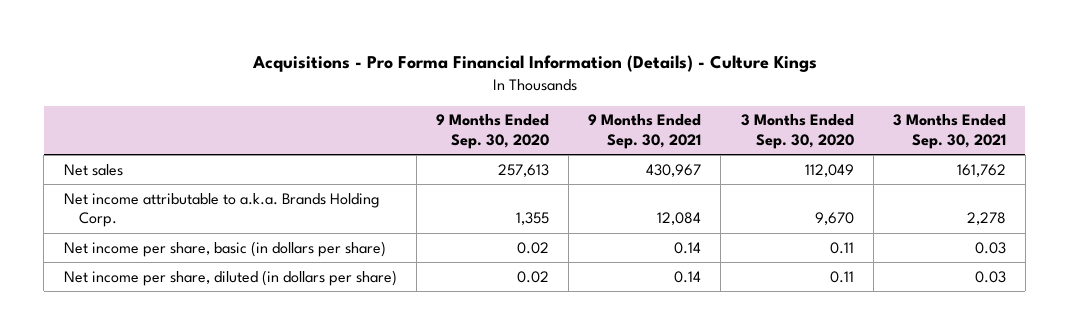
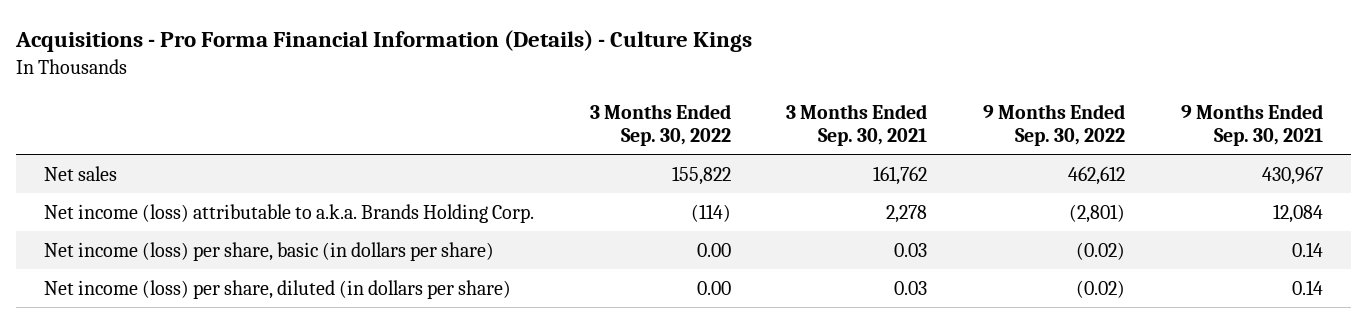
- | 9 Months Ended Sep. 30, 2020 | 9 Months Ended Sep. 30, 2021 | 3 Months Ended Sep. 30, 2020 | 3 Months Ended Sep. 30, 2021
+ | 3 Months Ended Sep. 30, 2022 | 3 Months Ended Sep. 30, 2021 | 9 Months Ended Sep. 30, 2022 | 9 Months Ended Sep. 30, 2021
- Net income attributable to a.k.a. Brands Holding Corp. | 1,355 | 12,084 | 9,670 | 2,278
- Net income per share, basic (in dollars per share) | 0.02 | 0.14 | 0.11 | 0.03
- Net income per share, diluted (in dollars per share) | 0.02 | 0.14 | 0.11 | 0.03
+ Net income (loss) attributable to a.k.a. Brands Holding Corp. | (114) | 2,278 | (2,801) | 12,084
+ Net income (loss) per share, basic (in dollars per share) | 0.00 | 0.03 | (0.02) | 0.14
+ Net income (loss) per share, diluted (in dollars per share) | 0.00 | 0.03 | (0.02) | 0.14

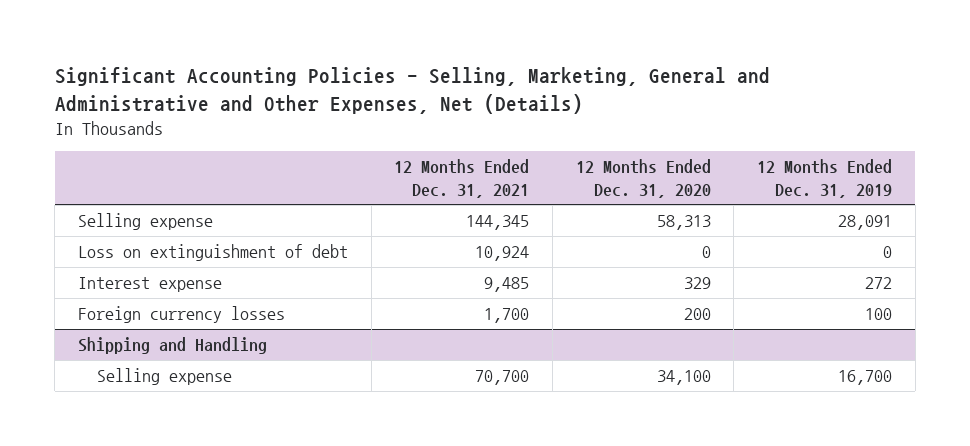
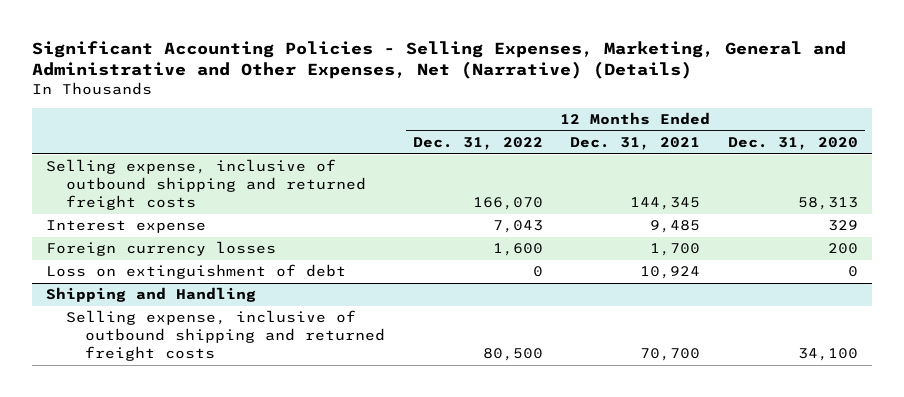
- Significant Accounting Policies - Selling, Marketing, General and Administrative and Other Expenses, Net (Details)
+ Significant Accounting Policies - Selling Expenses, Marketing, General and Administrative and Other Expenses, Net (Narrative) (Details)
- | 12 Months Ended Dec. 31, 2021 | 12 Months Ended Dec. 31, 2020 | 12 Months Ended Dec. 31, 2019
+ | 12 Months Ended Dec. 31, 2022 | 12 Months Ended Dec. 31, 2021 | 12 Months Ended Dec. 31, 2020
- Selling expense | 144,345 | 58,313 | 28,091
+ Selling expense, inclusive of outbound shipping and returned freight costs | 166,070 | 144,345 | 58,313
moved down: Loss on extinguishment of debt | 0 | 10,924 | 0
@ Shipping and Handling
- Selling expense | 70,700 | 34,100 | 16,700
+ Selling expense, inclusive of outbound shipping and returned freight costs | 80,500 | 70,700 | 34,100

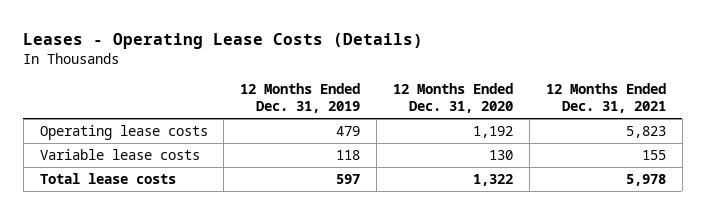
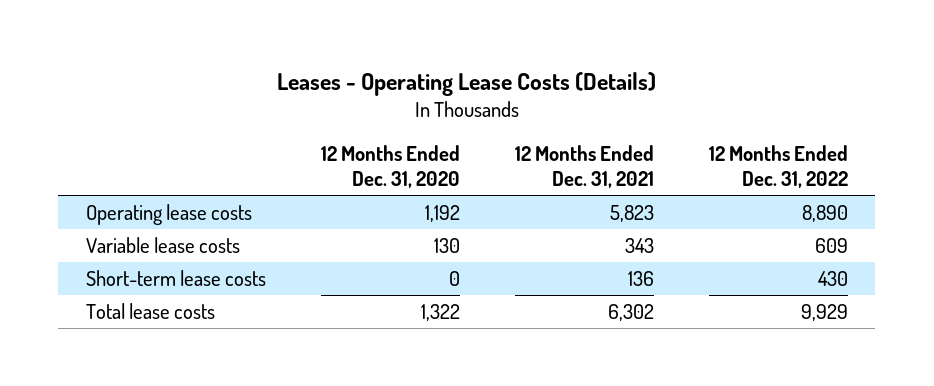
- | 12 Months Ended Dec. 31, 2019 | 12 Months Ended Dec. 31, 2020 | 12 Months Ended Dec. 31, 2021
+ | 12 Months Ended Dec. 31, 2020 | 12 Months Ended Dec. 31, 2021 | 12 Months Ended Dec. 31, 2022
- Variable lease costs | 118 | 130 | 155
- Total lease costs | 597 | 1,322 | 5,978
+ Variable lease costs | 130 | 343 | 609
+ Short-term lease costs | 0 | 136 | 430
+ Total lease costs | 1,322 | 6,302 | 9,929

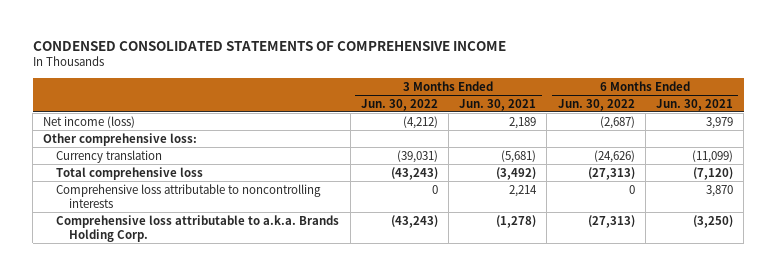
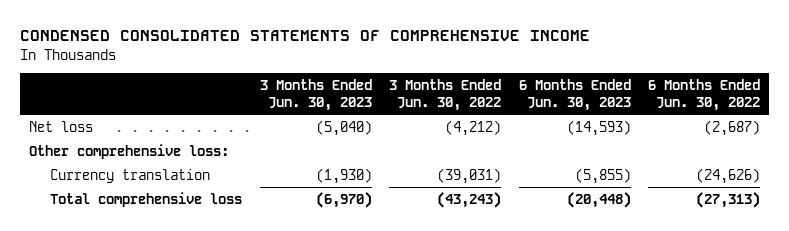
- | 3 Months Ended Jun. 30, 2022 | 3 Months Ended Jun. 30, 2021 | 6 Months Ended Jun. 30, 2022 | 6 Months Ended Jun. 30, 2021
+ | 3 Months Ended Jun. 30, 2023 | 3 Months Ended Jun. 30, 2022 | 6 Months Ended Jun. 30, 2023 | 6 Months Ended Jun. 30, 2022
- Net income (loss) | (4,212) | 2,189 | (2,687) | 3,979
+ Net loss | (5,040) | (4,212) | (14,593) | (2,687)
- Comprehensive loss attributable to noncontrolling interests | 0 | 2,214 | 0 | 3,870
- Comprehensive loss attributable to a.k.a. Brands Holding Corp. | (43,243) | (1,278) | (27,313) | (3,250)

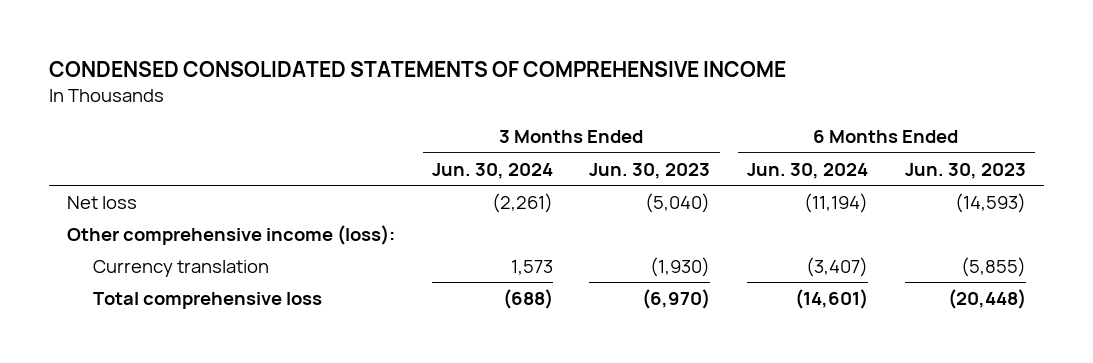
- | 3 Months Ended Jun. 30, 2023 | 3 Months Ended Jun. 30, 2022 | 6 Months Ended Jun. 30, 2023 | 6 Months Ended Jun. 30, 2022
+ | 3 Months Ended Jun. 30, 2024 | 3 Months Ended Jun. 30, 2023 | 6 Months Ended Jun. 30, 2024 | 6 Months Ended Jun. 30, 2023
- Other comprehensive loss:
+ Other comprehensive income (loss):

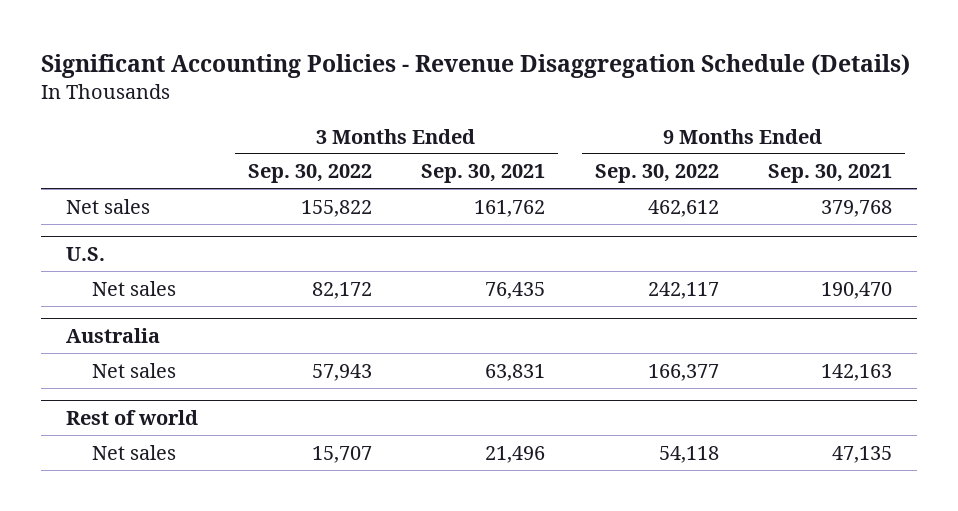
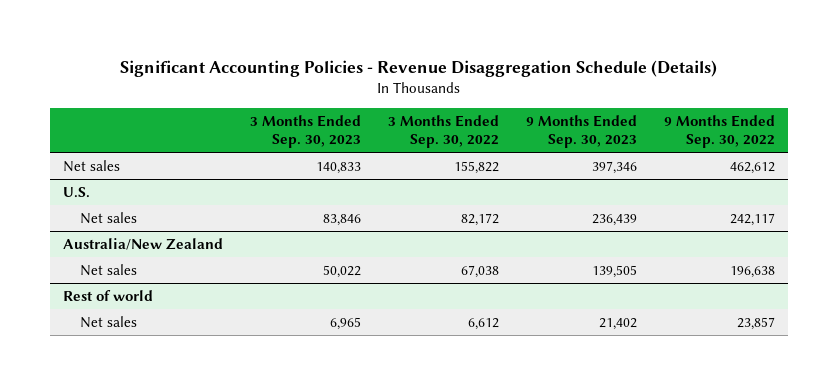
- | 3 Months Ended Sep. 30, 2022 | 3 Months Ended Sep. 30, 2021 | 9 Months Ended Sep. 30, 2022 | 9 Months Ended Sep. 30, 2021
+ | 3 Months Ended Sep. 30, 2023 | 3 Months Ended Sep. 30, 2022 | 9 Months Ended Sep. 30, 2023 | 9 Months Ended Sep. 30, 2022
- Australia
- Net sales | 57,943 | 63,831 | 166,377 | 142,163
+ Australia/New Zealand
+ Net sales | 50,022 | 67,038 | 139,505 | 196,638
@ Rest of world
- Net sales | 15,707 | 21,496 | 54,118 | 47,135
+ Net sales | 6,965 | 6,612 | 21,402 | 23,857

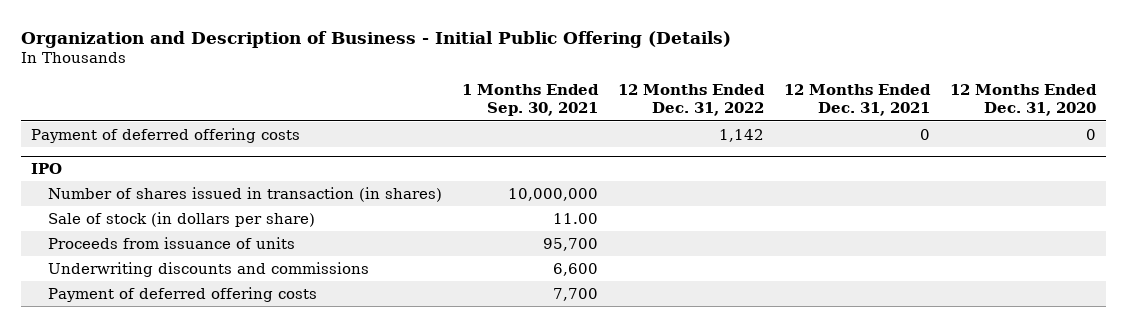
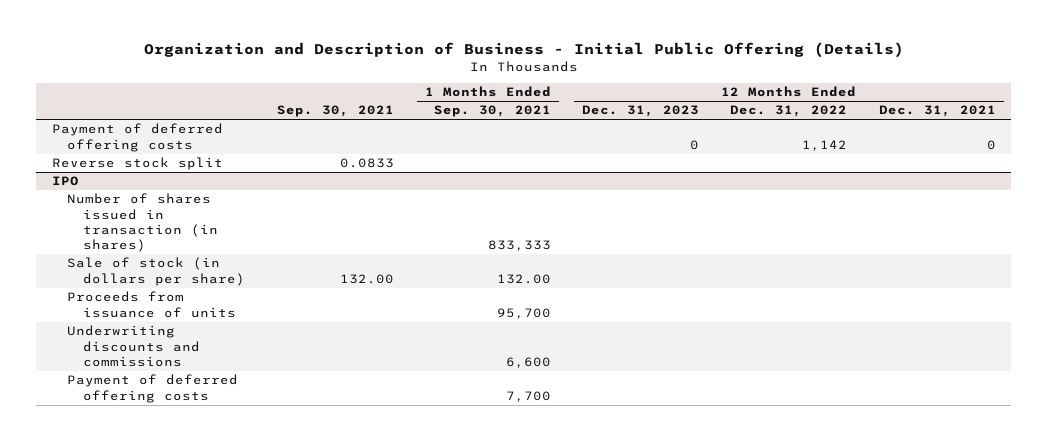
- | 1 Months Ended Sep. 30, 2021 | 12 Months Ended Dec. 31, 2022 | 12 Months Ended Dec. 31, 2021 | 12 Months Ended Dec. 31, 2020
+ | Sep. 30, 2021 | 1 Months Ended Sep. 30, 2021 | 12 Months Ended Dec. 31, 2023 | 12 Months Ended Dec. 31, 2022 | 12 Months Ended Dec. 31, 2021
+ Reverse stock split | 0.0833 | | | |
@ IPO
- Number of shares issued in transaction (in shares) | 10,000,000 | | |
- Sale of stock (in dollars per share) | 11.00 | | |
+ Number of shares issued in transaction (in shares) | | 833,333 | | |
+ Sale of stock (in dollars per share) | 132.00 | 132.00 | | |

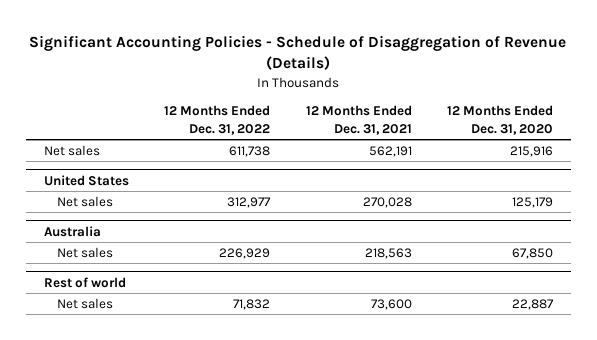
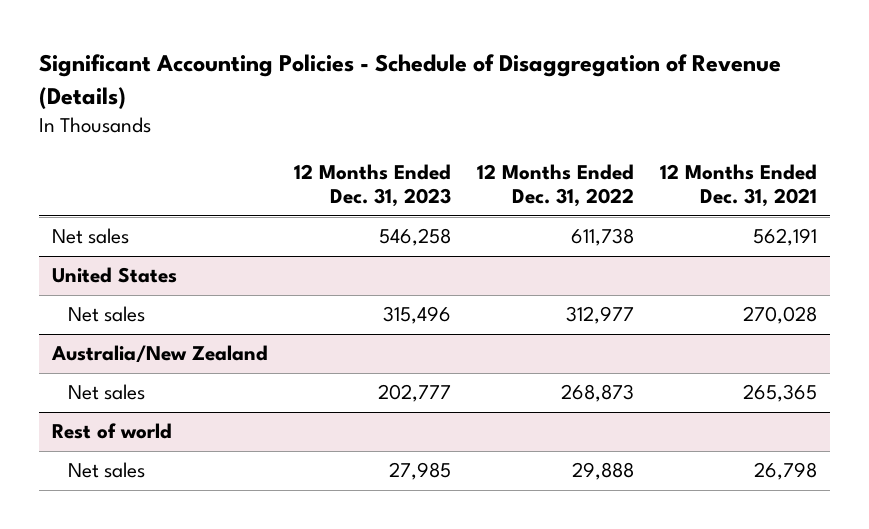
- | 12 Months Ended Dec. 31, 2022 | 12 Months Ended Dec. 31, 2021 | 12 Months Ended Dec. 31, 2020
+ | 12 Months Ended Dec. 31, 2023 | 12 Months Ended Dec. 31, 2022 | 12 Months Ended Dec. 31, 2021
- Australia
- Net sales | 226,929 | 218,563 | 67,850
+ Australia/New Zealand
+ Net sales | 202,777 | 268,873 | 265,365
@ Rest of world
- Net sales | 71,832 | 73,600 | 22,887
+ Net sales | 27,985 | 29,888 | 26,798

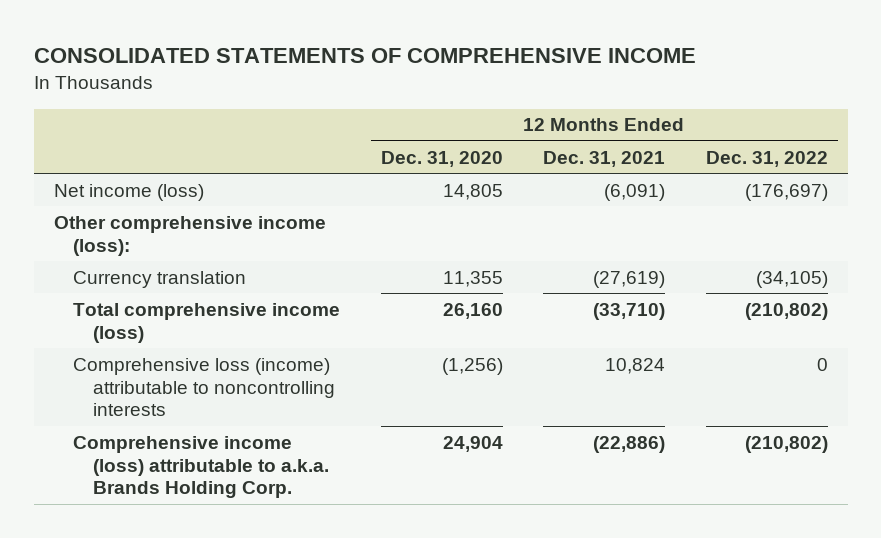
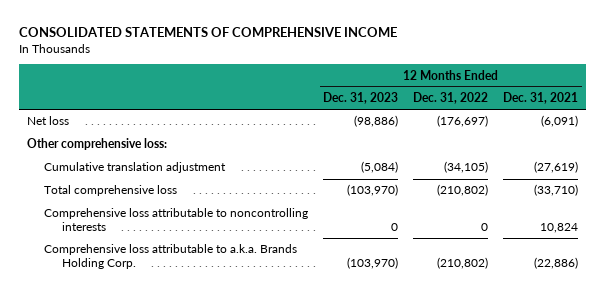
- | 12 Months Ended Dec. 31, 2020 | 12 Months Ended Dec. 31, 2021 | 12 Months Ended Dec. 31, 2022
+ | 12 Months Ended Dec. 31, 2023 | 12 Months Ended Dec. 31, 2022 | 12 Months Ended Dec. 31, 2021
- Net income (loss) | 14,805 | (6,091) | (176,697)
- Other comprehensive income (loss):
- Currency translation | 11,355 | (27,619) | (34,105)
- Total comprehensive income (loss) | 26,160 | (33,710) | (210,802)
- Comprehensive loss (income) attributable to noncontrolling interests | (1,256) | 10,824 | 0
- Comprehensive income (loss) attributable to a.k.a. Brands Holding Corp. | 24,904 | (22,886) | (210,802)
+ Net loss | (98,886) | (176,697) | (6,091)
+ Other comprehensive loss:
+ Cumulative translation adjustment | (5,084) | (34,105) | (27,619)
+ Total comprehensive loss | (103,970) | (210,802) | (33,710)
+ Comprehensive loss attributable to noncontrolling interests | 0 | 0 | 10,824
+ Comprehensive loss attributable to a.k.a. Brands Holding Corp. | (103,970) | (210,802) | (22,886)

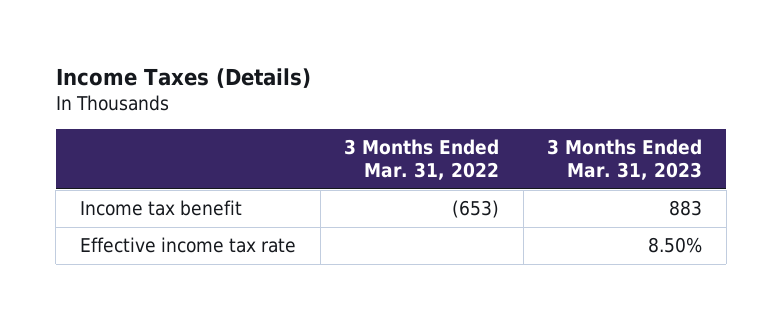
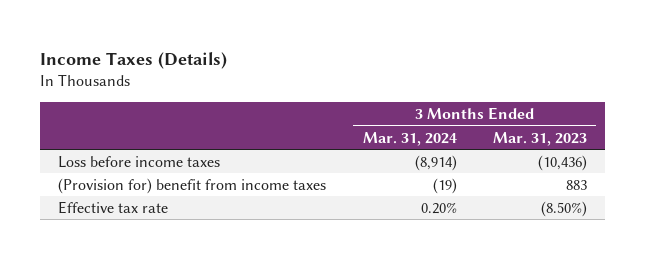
- | 3 Months Ended Mar. 31, 2022 | 3 Months Ended Mar. 31, 2023
+ | 3 Months Ended Mar. 31, 2024 | 3 Months Ended Mar. 31, 2023
- Income tax benefit | (653) | 883
- Effective income tax rate | | 8.50%
+ Loss before income taxes | (8,914) | (10,436)
+ (Provision for) benefit from income taxes | (19) | 883
+ Effective tax rate | 0.20% | (8.50%)

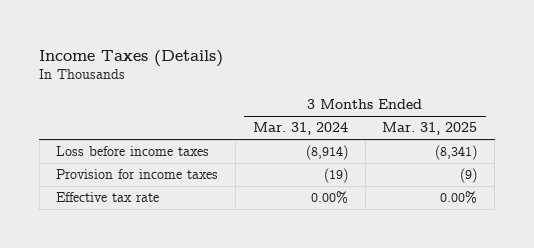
- | 3 Months Ended Mar. 31, 2024 | 3 Months Ended Mar. 31, 2023
+ | 3 Months Ended Mar. 31, 2024 | 3 Months Ended Mar. 31, 2025
- (Provision for) benefit from income taxes | (19) | 883
- Effective tax rate | 0.20% | (8.50%)
+ Provision for income taxes | (19) | (9)
+ Effective tax rate | 0.00% | 0.00%

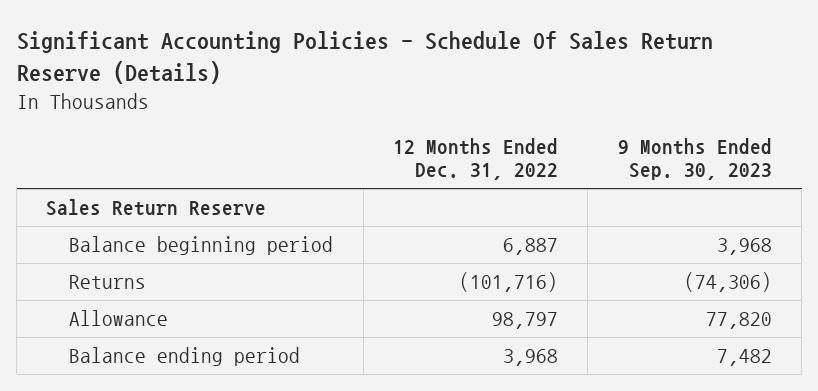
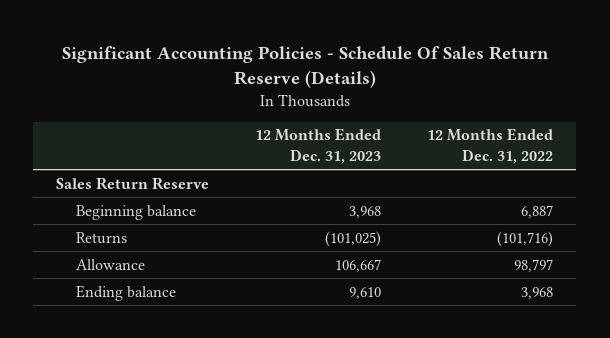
- | 12 Months Ended Dec. 31, 2022 | 9 Months Ended Sep. 30, 2023
+ | 12 Months Ended Dec. 31, 2023 | 12 Months Ended Dec. 31, 2022
- Balance beginning period | 6,887 | 3,968
+ Beginning balance | 3,968 | 6,887
- Balance ending period | 3,968 | 7,482
+ Ending balance | 9,610 | 3,968

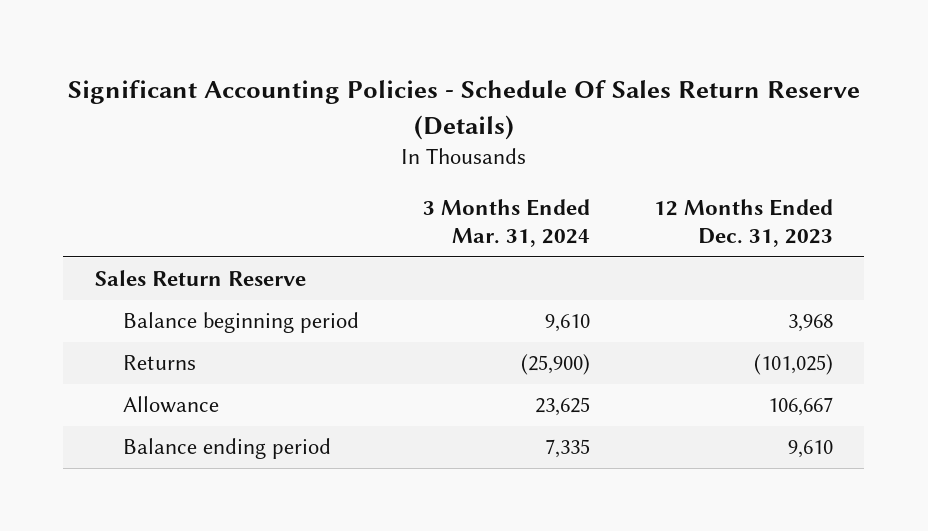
- | 12 Months Ended Dec. 31, 2023 | 12 Months Ended Dec. 31, 2022
+ | 3 Months Ended Mar. 31, 2024 | 12 Months Ended Dec. 31, 2023
- Beginning balance | 3,968 | 6,887
+ Balance beginning period | 9,610 | 3,968
- Ending balance | 9,610 | 3,968
+ Balance ending period | 7,335 | 9,610

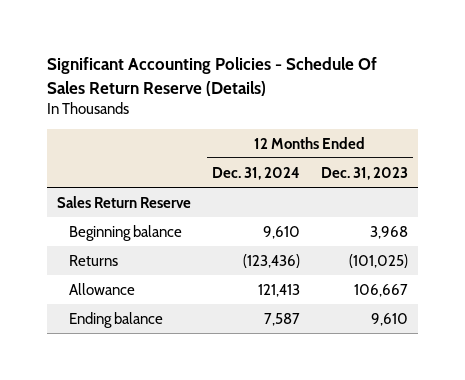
- | 3 Months Ended Mar. 31, 2024 | 12 Months Ended Dec. 31, 2023
+ | 12 Months Ended Dec. 31, 2024 | 12 Months Ended Dec. 31, 2023
- Balance beginning period | 9,610 | 3,968
+ Beginning balance | 9,610 | 3,968
- Balance ending period | 7,335 | 9,610
+ Ending balance | 7,587 | 9,610

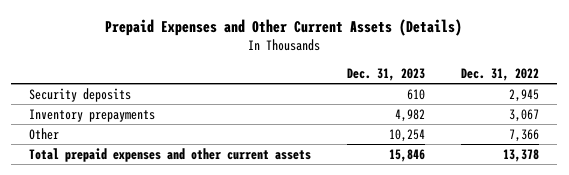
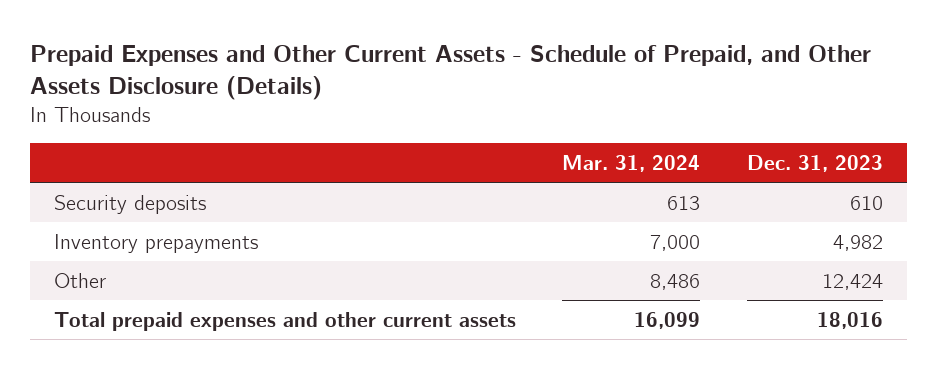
- Prepaid Expenses and Other Current Assets (Details)
+ Prepaid Expenses and Other Current Assets - Schedule of Prepaid, and Other Assets Disclosure (Details)
- | Dec. 31, 2023 | Dec. 31, 2022
+ | Mar. 31, 2024 | Dec. 31, 2023
- Other | 10,254 | 7,366
- Total prepaid expenses and other current assets | 15,846 | 13,378
+ Other | 8,486 | 12,424
+ Total prepaid expenses and other current assets | 16,099 | 18,016

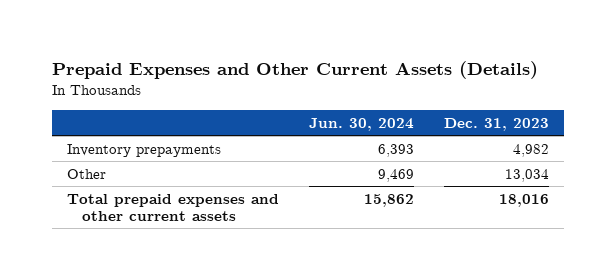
- Prepaid Expenses and Other Current Assets - Schedule of Prepaid, and Other Assets Disclosure (Details)
+ Prepaid Expenses and Other Current Assets (Details)
- | Mar. 31, 2024 | Dec. 31, 2023
+ | Jun. 30, 2024 | Dec. 31, 2023
- Security deposits | 613 | 610
- Other | 8,486 | 12,424
+ Other | 9,469 | 13,034

